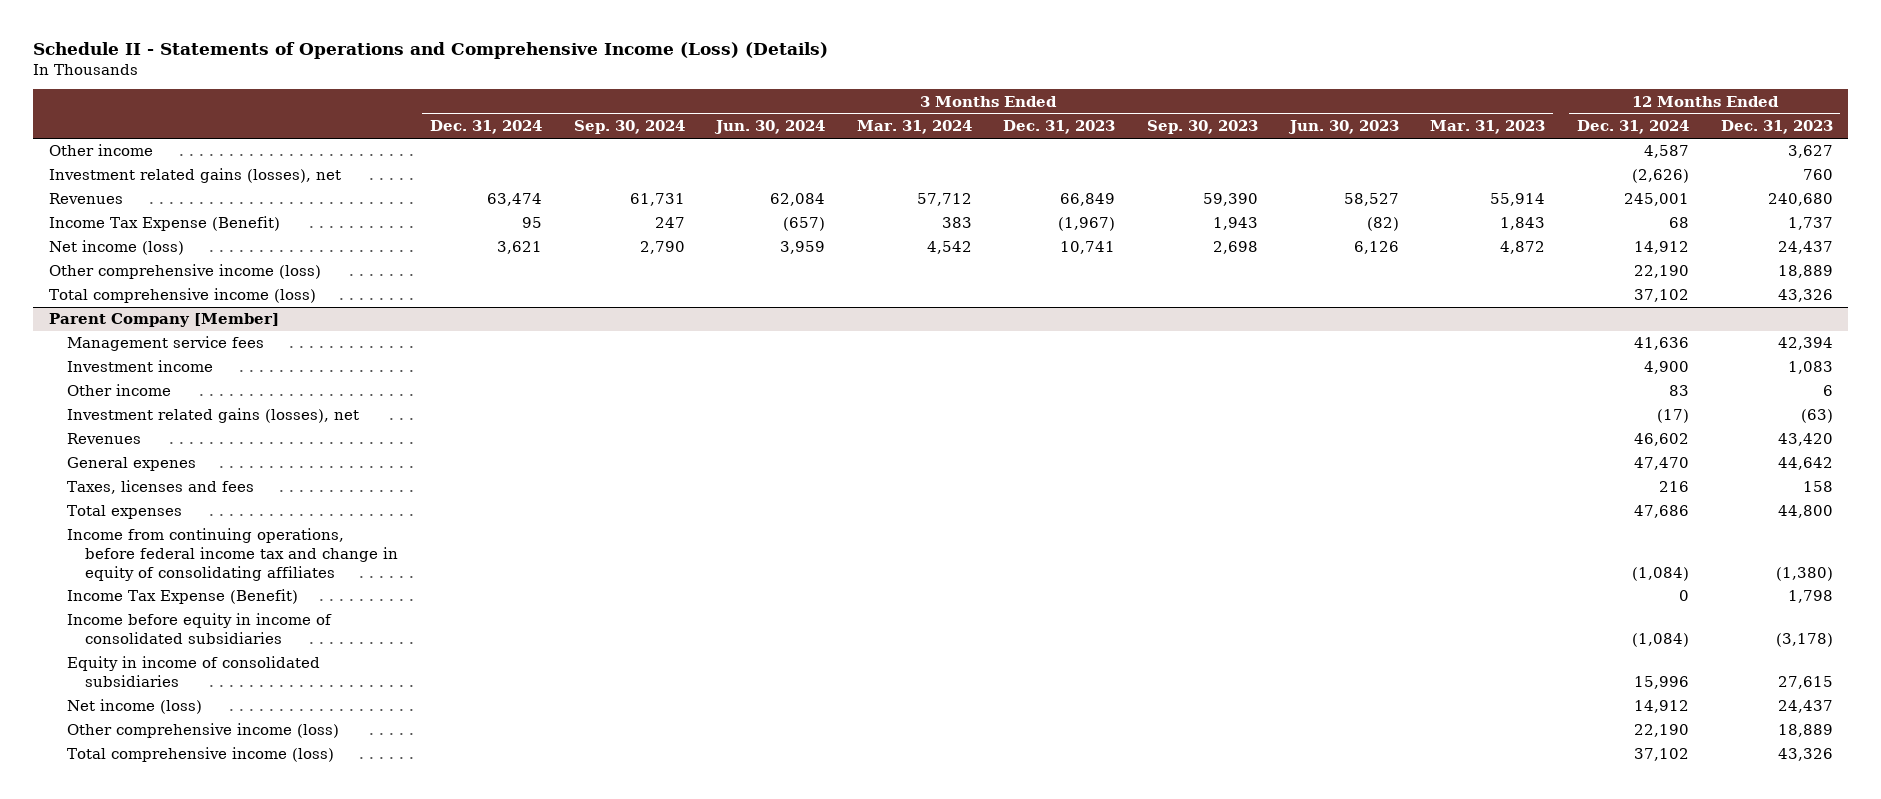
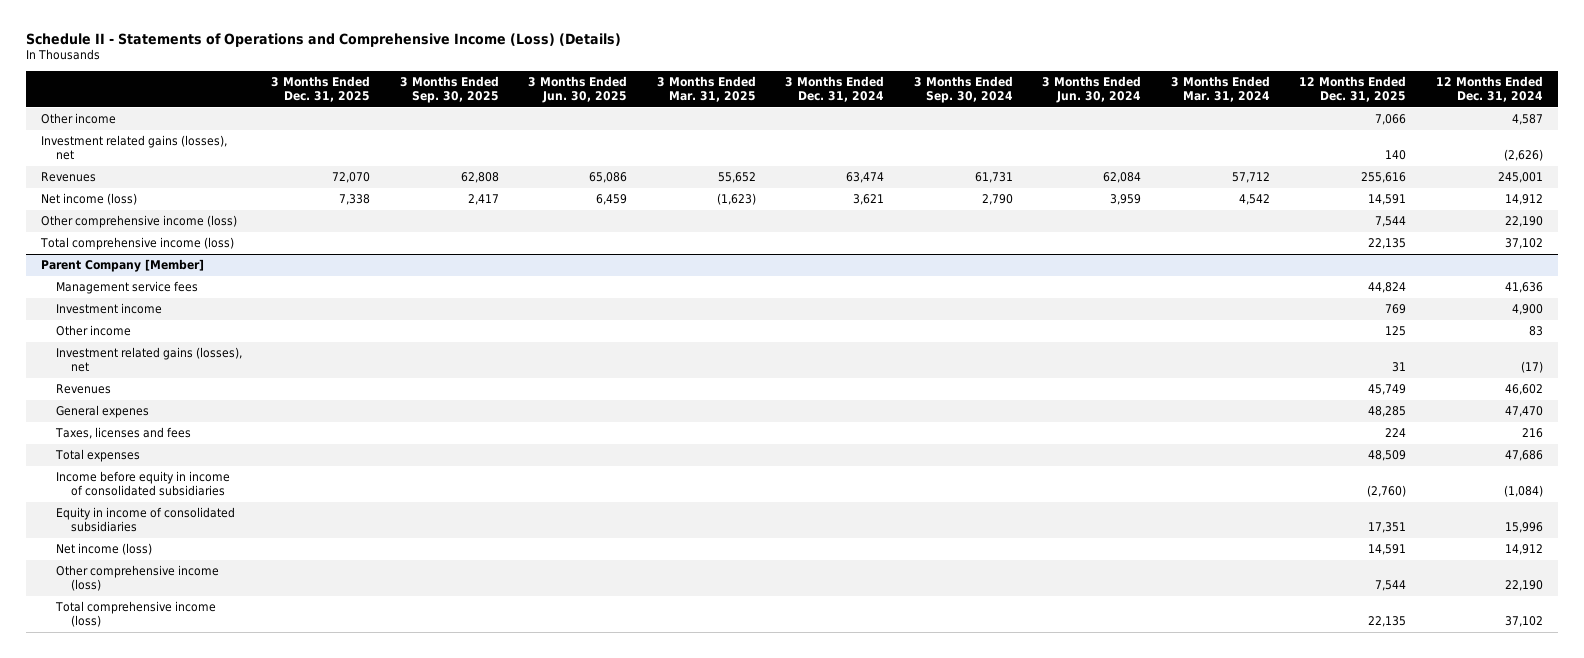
- | 3 Months Ended Dec. 31, 2024 | 3 Months Ended Sep. 30, 2024 | 3 Months Ended Jun. 30, 2024 | 3 Months Ended Mar. 31, 2024 | 3 Months Ended Dec. 31, 2023 | 3 Months Ended Sep. 30, 2023 | 3 Months Ended Jun. 30, 2023 | 3 Months Ended Mar. 31, 2023 | 12 Months Ended Dec. 31, 2024 | 12 Months Ended Dec. 31, 2023
+ | 3 Months Ended Dec. 31, 2025 | 3 Months Ended Sep. 30, 2025 | 3 Months Ended Jun. 30, 2025 | 3 Months Ended Mar. 31, 2025 | 3 Months Ended Dec. 31, 2024 | 3 Months Ended Sep. 30, 2024 | 3 Months Ended Jun. 30, 2024 | 3 Months Ended Mar. 31, 2024 | 12 Months Ended Dec. 31, 2025 | 12 Months Ended Dec. 31, 2024
- Income Tax Expense (Benefit) | 95 | 247 | (657) | 383 | (1,967) | 1,943 | (82) | 1,843 | 68 | 1,737
@ Parent Company [Member]
- Income from continuing operations, before federal income tax and change in equity of consolidating affiliates | | | | | | | | | (1,084) | (1,380)
- Income Tax Expense (Benefit) | | | | | | | | | 0 | 1,798

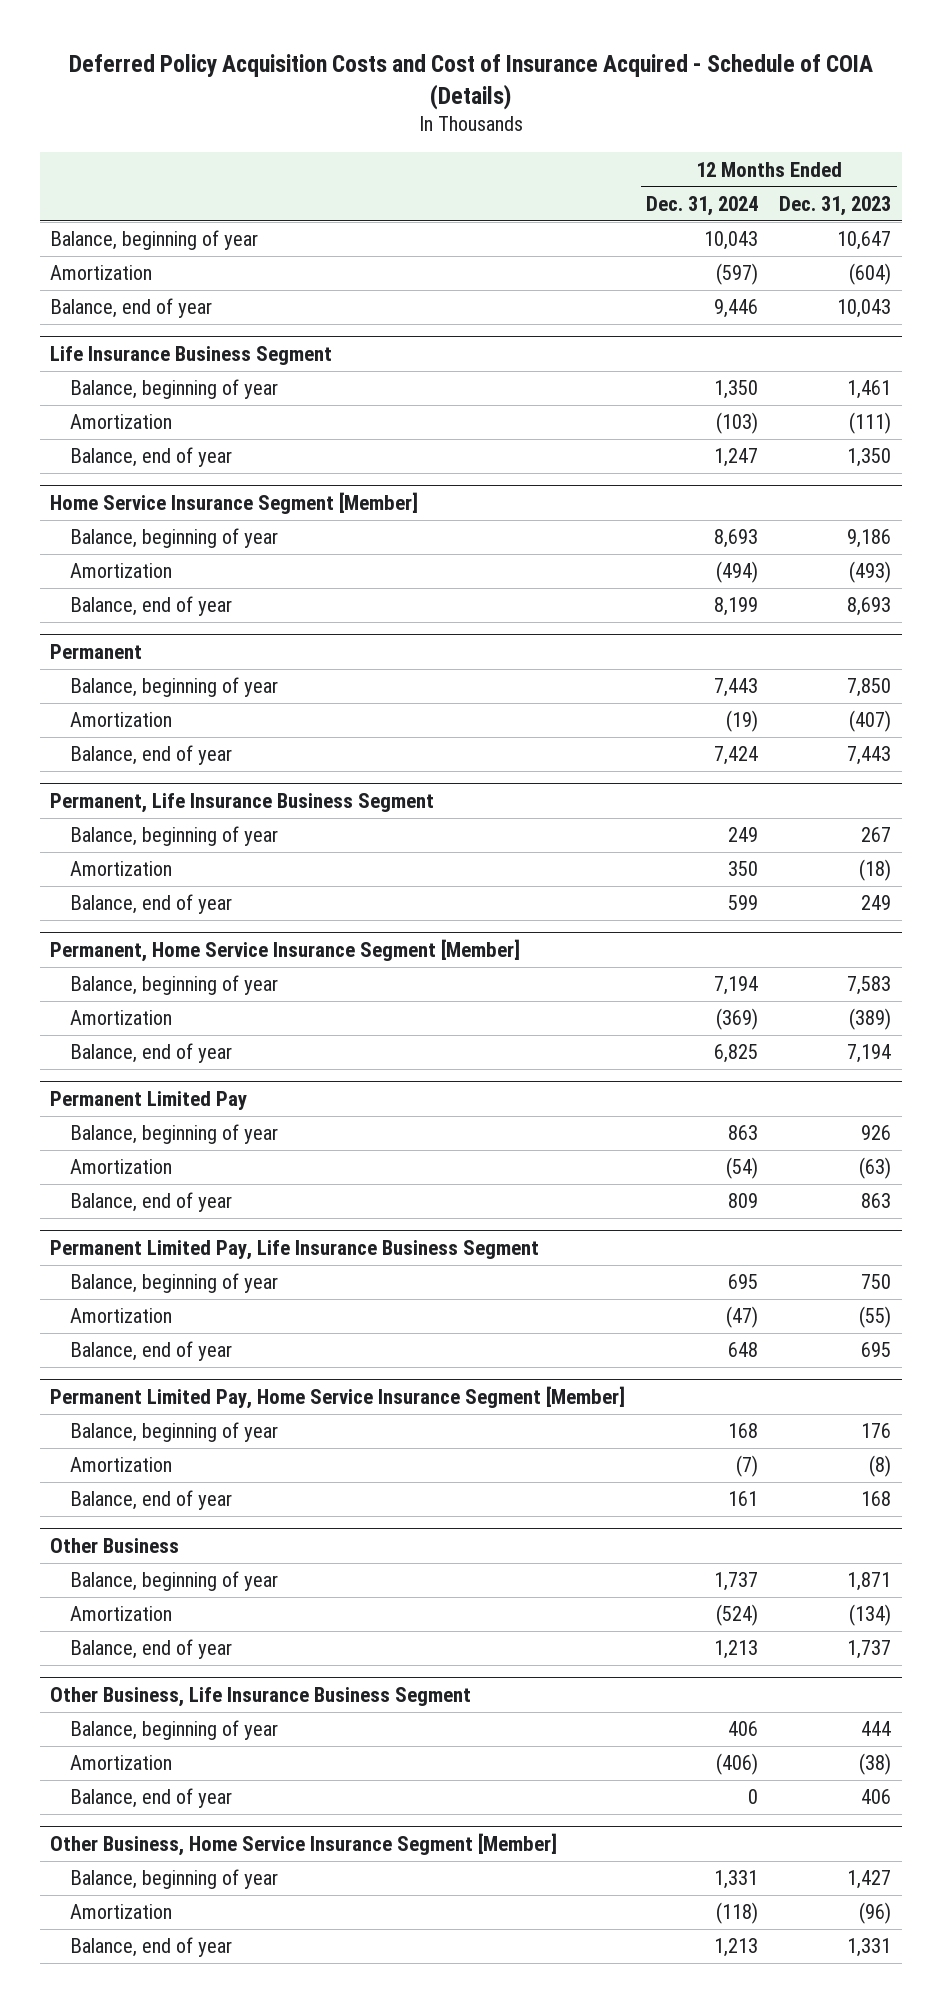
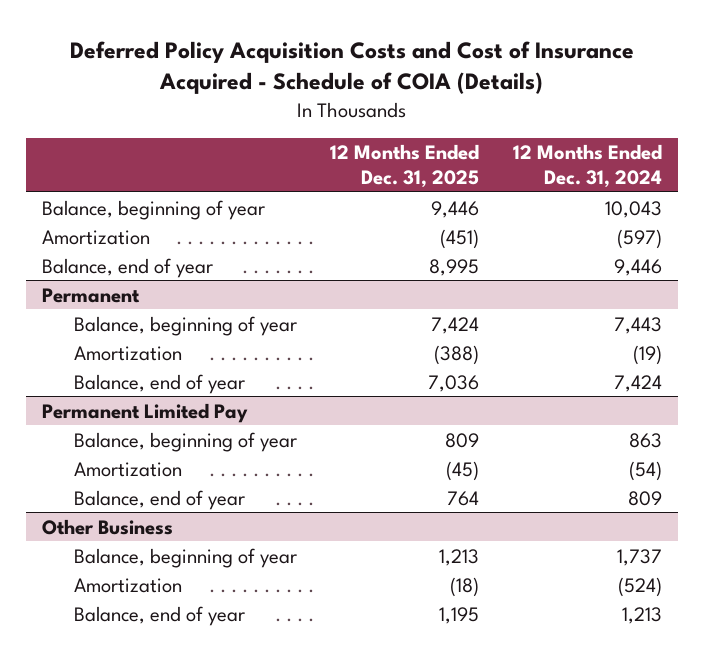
- | 12 Months Ended Dec. 31, 2024 | 12 Months Ended Dec. 31, 2023
+ | 12 Months Ended Dec. 31, 2025 | 12 Months Ended Dec. 31, 2024
- Life Insurance Business Segment
- Balance, beginning of year | 1,350 | 1,461
- Amortization | (103) | (111)
- Balance, end of year | 1,247 | 1,350
- Home Service Insurance Segment [Member]
- Balance, beginning of year | 8,693 | 9,186
- Amortization | (494) | (493)
- Balance, end of year | 8,199 | 8,693
- Permanent, Life Insurance Business Segment
- Balance, beginning of year | 249 | 267
- Amortization | 350 | (18)
- Balance, end of year | 599 | 249
- Permanent, Home Service Insurance Segment [Member]
- Balance, beginning of year | 7,194 | 7,583
- Amortization | (369) | (389)
- Balance, end of year | 6,825 | 7,194
- Permanent Limited Pay, Life Insurance Business Segment
- Balance, beginning of year | 695 | 750
- Amortization | (47) | (55)
- Balance, end of year | 648 | 695
- Permanent Limited Pay, Home Service Insurance Segment [Member]
- Balance, beginning of year | 168 | 176
- Amortization | (7) | (8)
- Balance, end of year | 161 | 168
- Other Business, Life Insurance Business Segment
- Balance, beginning of year | 406 | 444
- Amortization | (406) | (38)
- Balance, end of year | 0 | 406
- Other Business, Home Service Insurance Segment [Member]
- Balance, beginning of year | 1,331 | 1,427
- Amortization | (118) | (96)
- Balance, end of year | 1,213 | 1,331

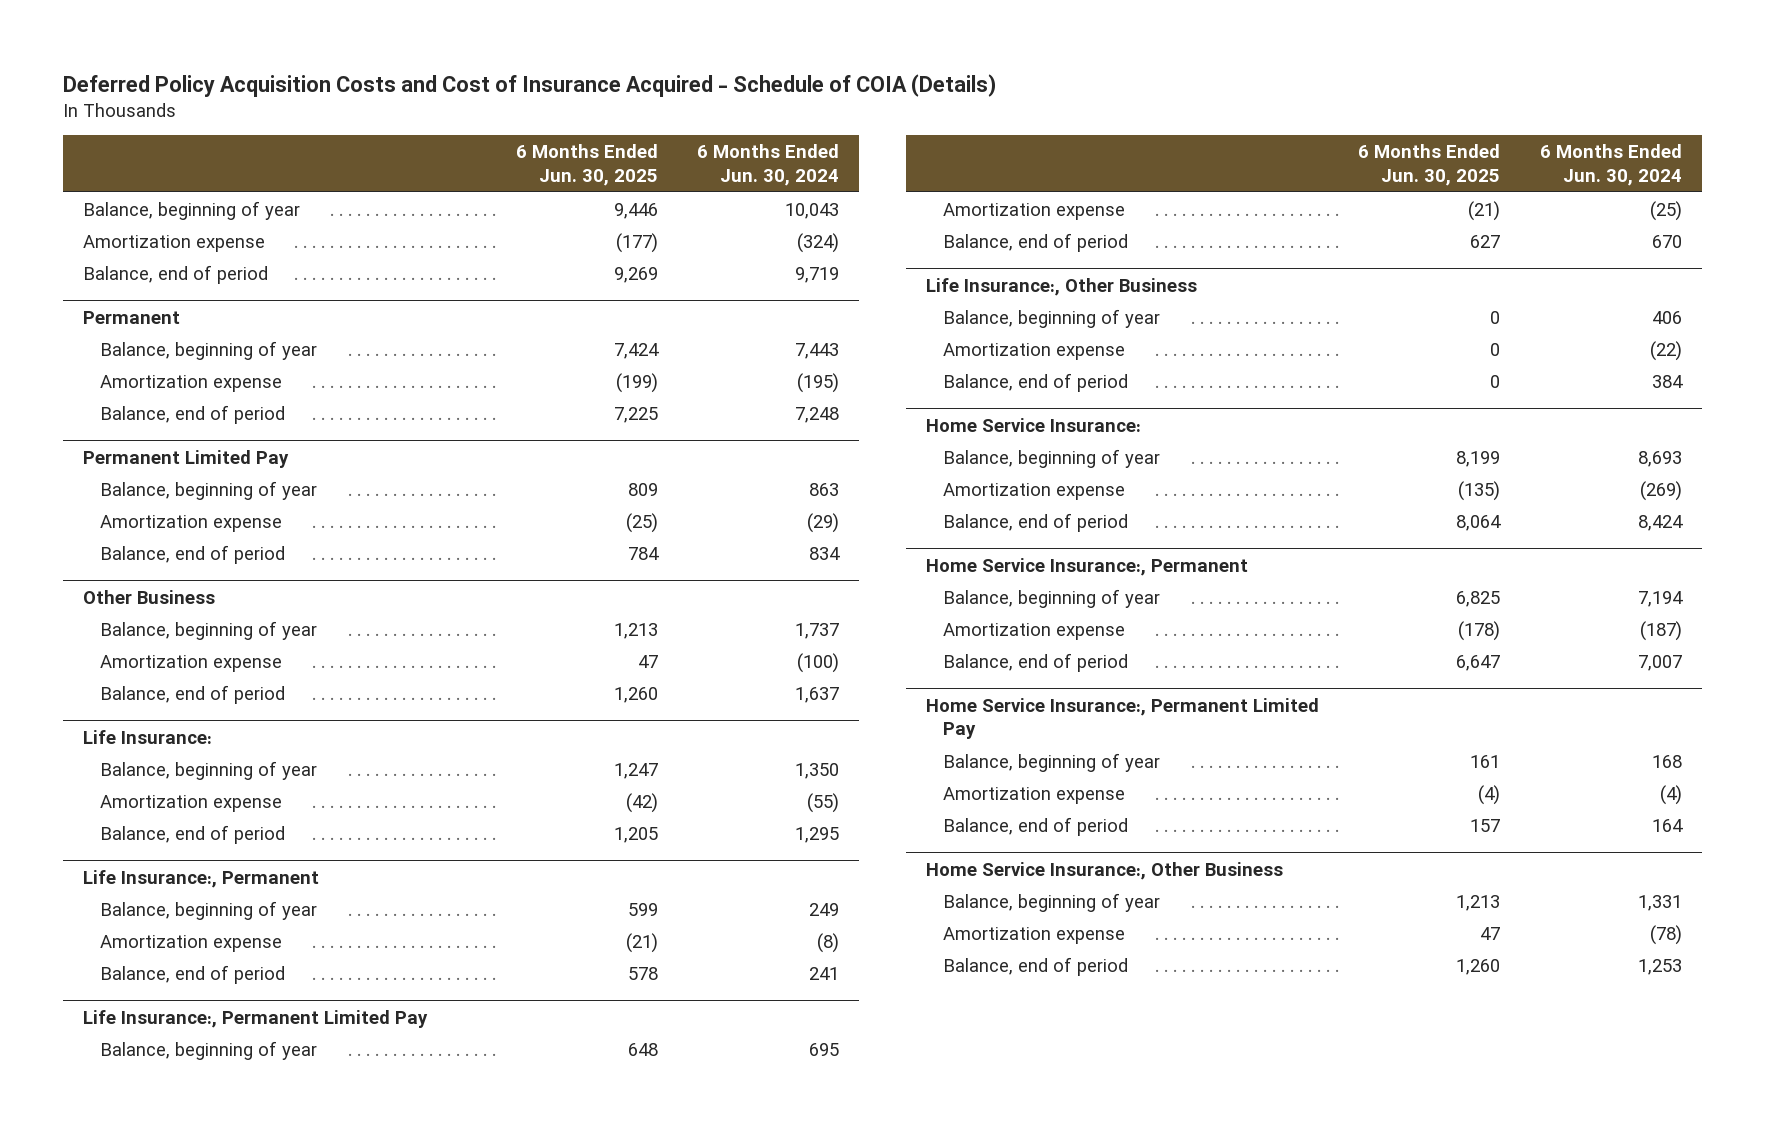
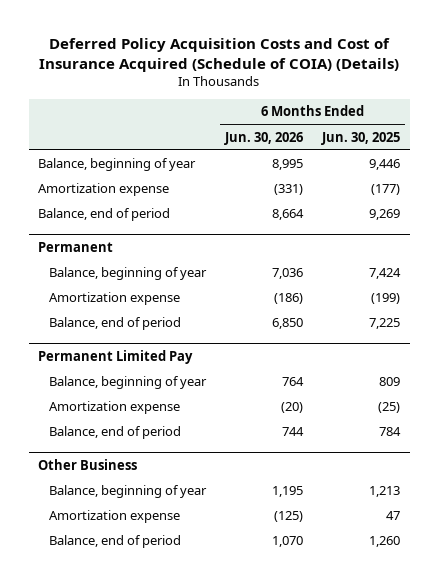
- Deferred Policy Acquisition Costs and Cost of Insurance Acquired - Schedule of COIA (Details)
+ Deferred Policy Acquisition Costs and Cost of Insurance Acquired (Schedule of COIA) (Details)
- | 6 Months Ended Jun. 30, 2025 | 6 Months Ended Jun. 30, 2024
+ | 6 Months Ended Jun. 30, 2026 | 6 Months Ended Jun. 30, 2025
- Life Insurance:
- Balance, beginning of year | 1,247 | 1,350
- Amortization expense | (42) | (55)
- Balance, end of period | 1,205 | 1,295
- Life Insurance:, Permanent
- Balance, beginning of year | 599 | 249
- Amortization expense | (21) | (8)
- Balance, end of period | 578 | 241
- Life Insurance:, Permanent Limited Pay
- Balance, beginning of year | 648 | 695
- Amortization expense | (21) | (25)
- Balance, end of period | 627 | 670
- Life Insurance:, Other Business
- Balance, beginning of year | 0 | 406
- Amortization expense | 0 | (22)
- Balance, end of period | 0 | 384
- Home Service Insurance:
- Balance, beginning of year | 8,199 | 8,693
- Amortization expense | (135) | (269)
- Balance, end of period | 8,064 | 8,424
- Home Service Insurance:, Permanent
- Balance, beginning of year | 6,825 | 7,194
- Amortization expense | (178) | (187)
- Balance, end of period | 6,647 | 7,007
- Home Service Insurance:, Permanent Limited Pay
- Balance, beginning of year | 161 | 168
- Amortization expense | (4) | (4)
- Balance, end of period | 157 | 164
- Home Service Insurance:, Other Business
- Balance, beginning of year | 1,213 | 1,331
- Amortization expense | 47 | (78)
- Balance, end of period | 1,260 | 1,253

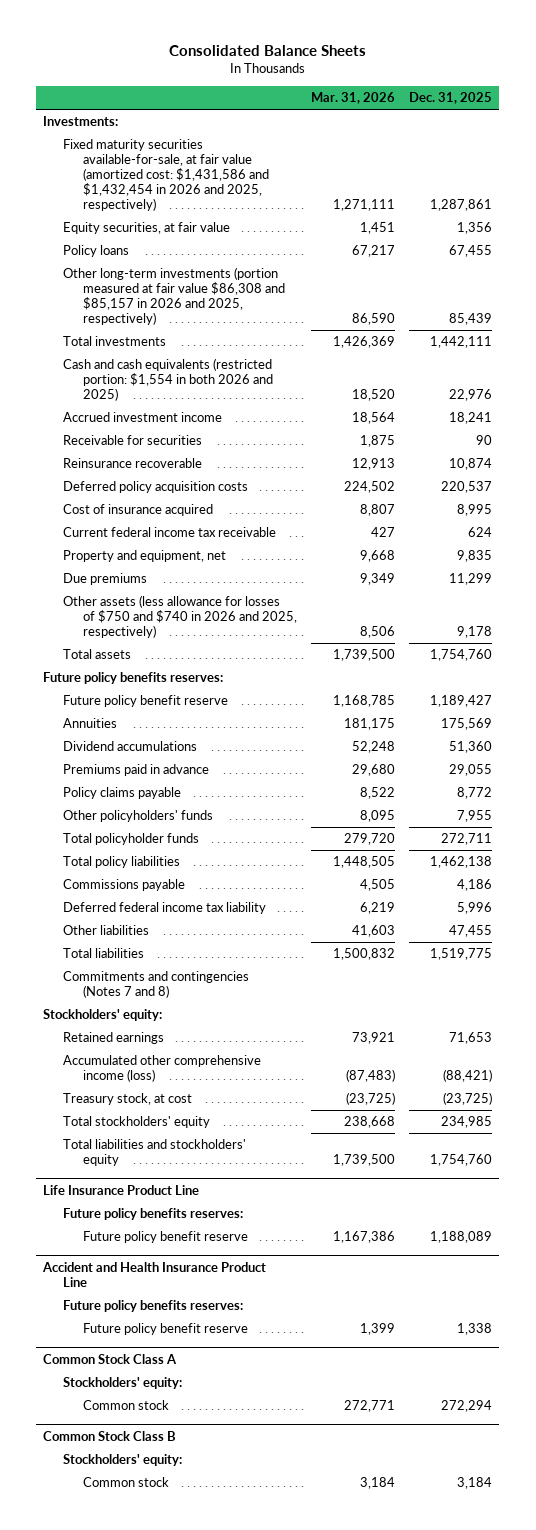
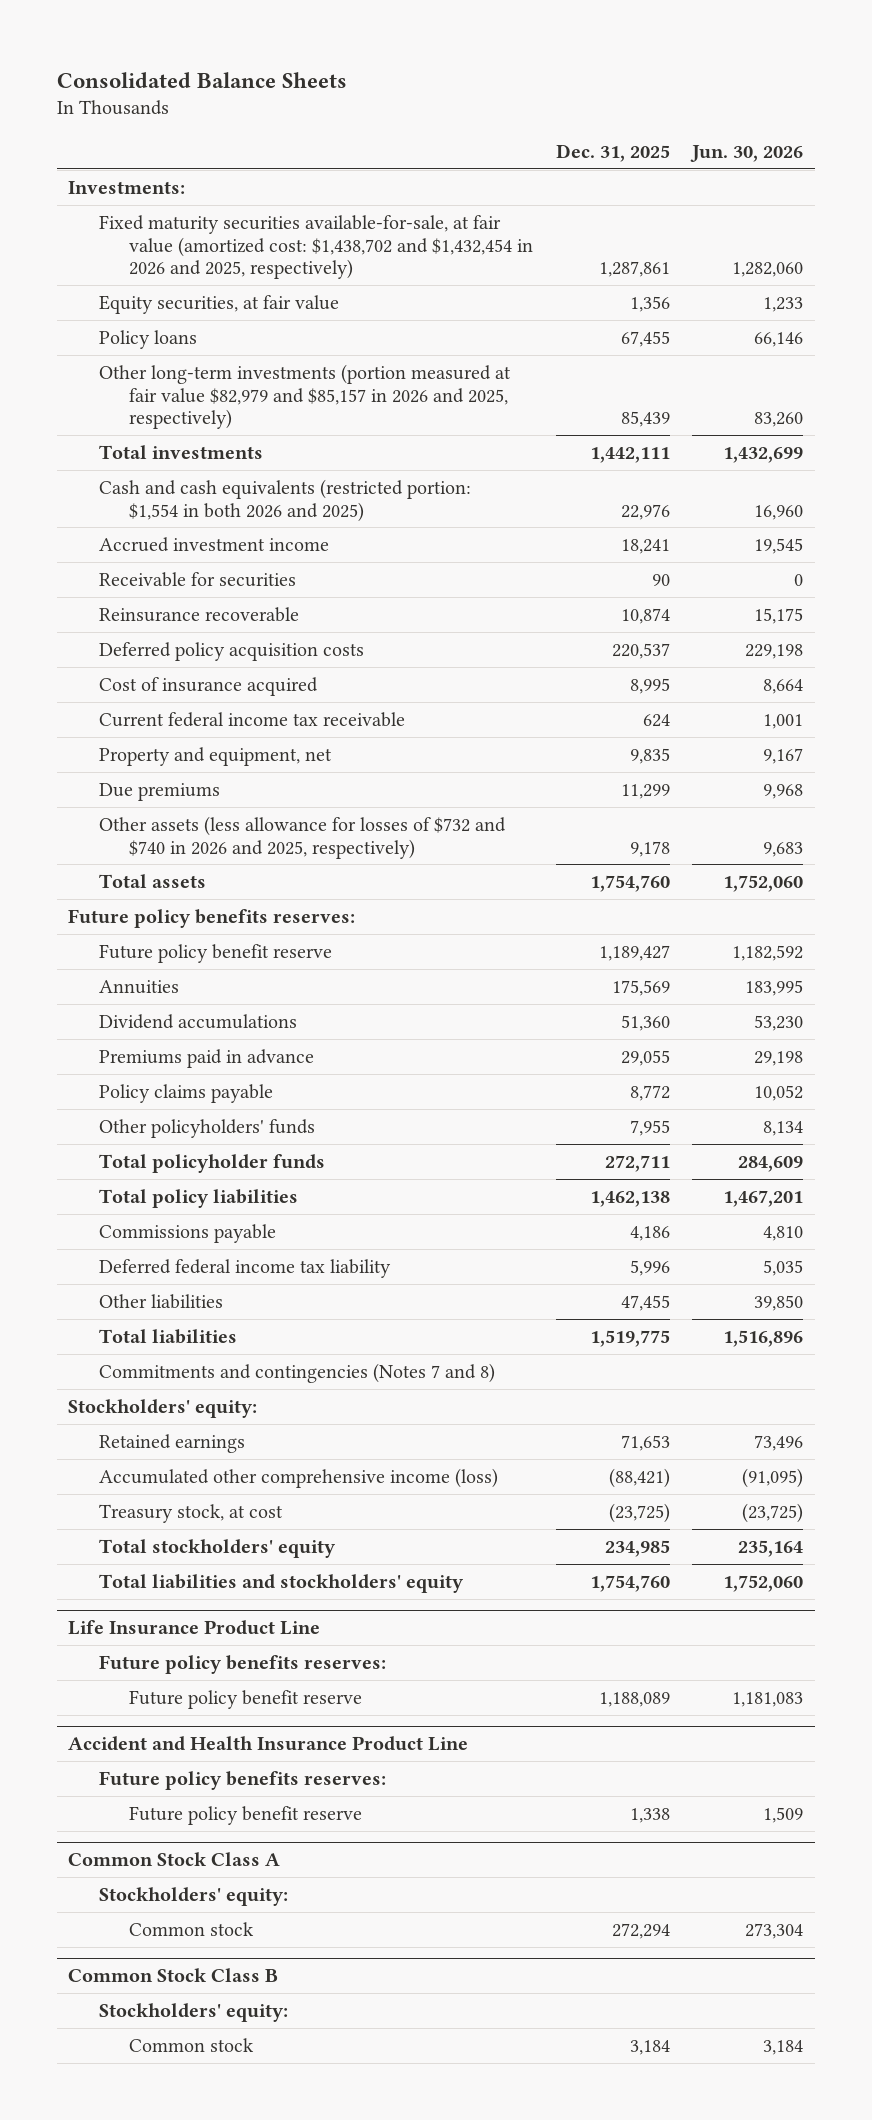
- | Mar. 31, 2026 | Dec. 31, 2025
+ | Dec. 31, 2025 | Jun. 30, 2026
- Fixed maturity securities available-for-sale, at fair value (amortized cost: $1,431,586 and $1,432,454 in 2026 and 2025, respectively) | 1,271,111 | 1,287,861
+ Fixed maturity securities available-for-sale, at fair value (amortized cost: $1,438,702 and $1,432,454 in 2026 and 2025, respectively) | 1,287,861 | 1,282,060
- Other long-term investments (portion measured at fair value $86,308 and $85,157 in 2026 and 2025, respectively) | 86,590 | 85,439
+ Other long-term investments (portion measured at fair value $82,979 and $85,157 in 2026 and 2025, respectively) | 85,439 | 83,260
- Other assets (less allowance for losses of $750 and $740 in 2026 and 2025, respectively) | 8,506 | 9,178
+ Other assets (less allowance for losses of $732 and $740 in 2026 and 2025, respectively) | 9,178 | 9,683

